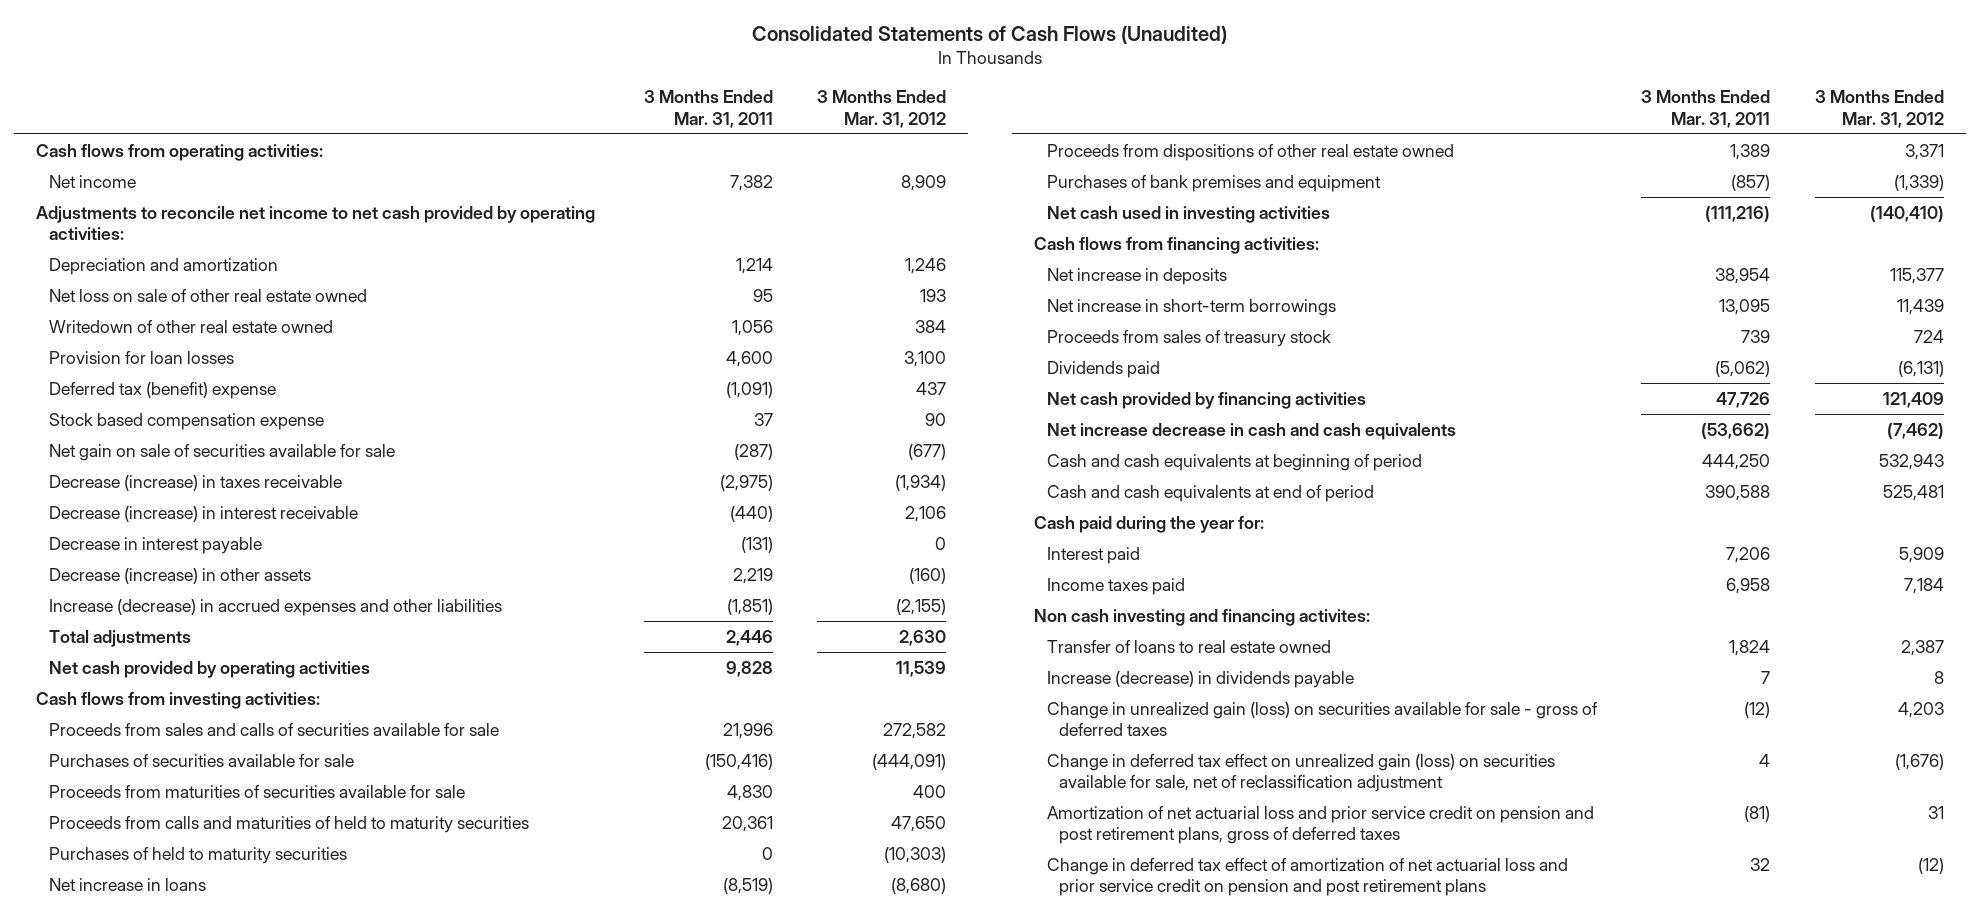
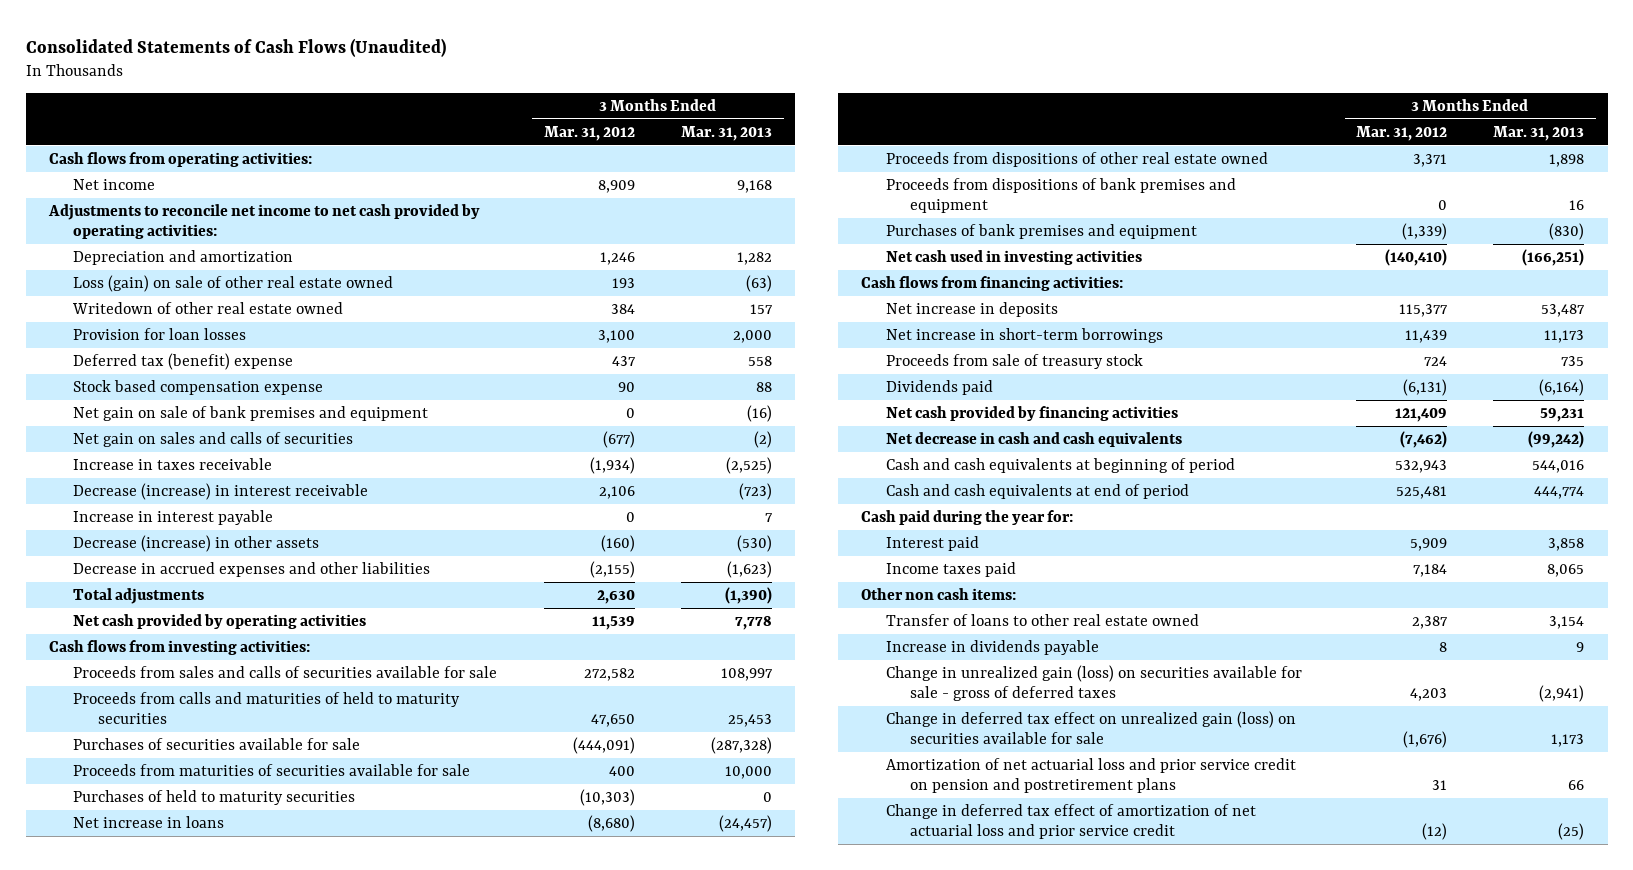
- | 3 Months Ended Mar. 31, 2011 | 3 Months Ended Mar. 31, 2012
+ | 3 Months Ended Mar. 31, 2012 | 3 Months Ended Mar. 31, 2013
- Net loss on sale of other real estate owned | 95 | 193
+ Loss (gain) on sale of other real estate owned | 193 | (63)
- Net gain on sale of securities available for sale | (287) | (677)
- Decrease (increase) in taxes receivable | (2,975) | (1,934)
+ Net gain on sale of bank premises and equipment | 0 | (16)
+ Net gain on sales and calls of securities | (677) | (2)
+ Increase in taxes receivable | (1,934) | (2,525)
- Decrease in interest payable | (131) | 0
+ Increase in interest payable | 0 | 7
- Increase (decrease) in accrued expenses and other liabilities | (1,851) | (2,155)
+ Decrease in accrued expenses and other liabilities | (2,155) | (1,623)
moved up: Proceeds from calls and maturities of held to maturity securities | 47,650 | 25,453
+ Proceeds from dispositions of bank premises and equipment | 0 | 16
- Proceeds from sales of treasury stock | 739 | 724
+ Proceeds from sale of treasury stock | 724 | 735
- Net increase decrease in cash and cash equivalents | (53,662) | (7,462)
+ Net decrease in cash and cash equivalents | (7,462) | (99,242)
- Non cash investing and financing activites:
- Transfer of loans to real estate owned | 1,824 | 2,387
- Increase (decrease) in dividends payable | 7 | 8
+ Other non cash items:
+ Transfer of loans to other real estate owned | 2,387 | 3,154
+ Increase in dividends payable | 8 | 9
- Change in deferred tax effect on unrealized gain (loss) on securities available for sale, net of reclassification adjustment | 4 | (1,676)
- Amortization of net actuarial loss and prior service credit on pension and post retirement plans, gross of deferred taxes | (81) | 31
- Change in deferred tax effect of amortization of net actuarial loss and prior service credit on pension and post retirement plans | 32 | (12)
+ Change in deferred tax effect on unrealized gain (loss) on securities available for sale | (1,676) | 1,173
+ Amortization of net actuarial loss and prior service credit on pension and postretirement plans | 31 | 66
+ Change in deferred tax effect of amortization of net actuarial loss and prior service credit | (12) | (25)

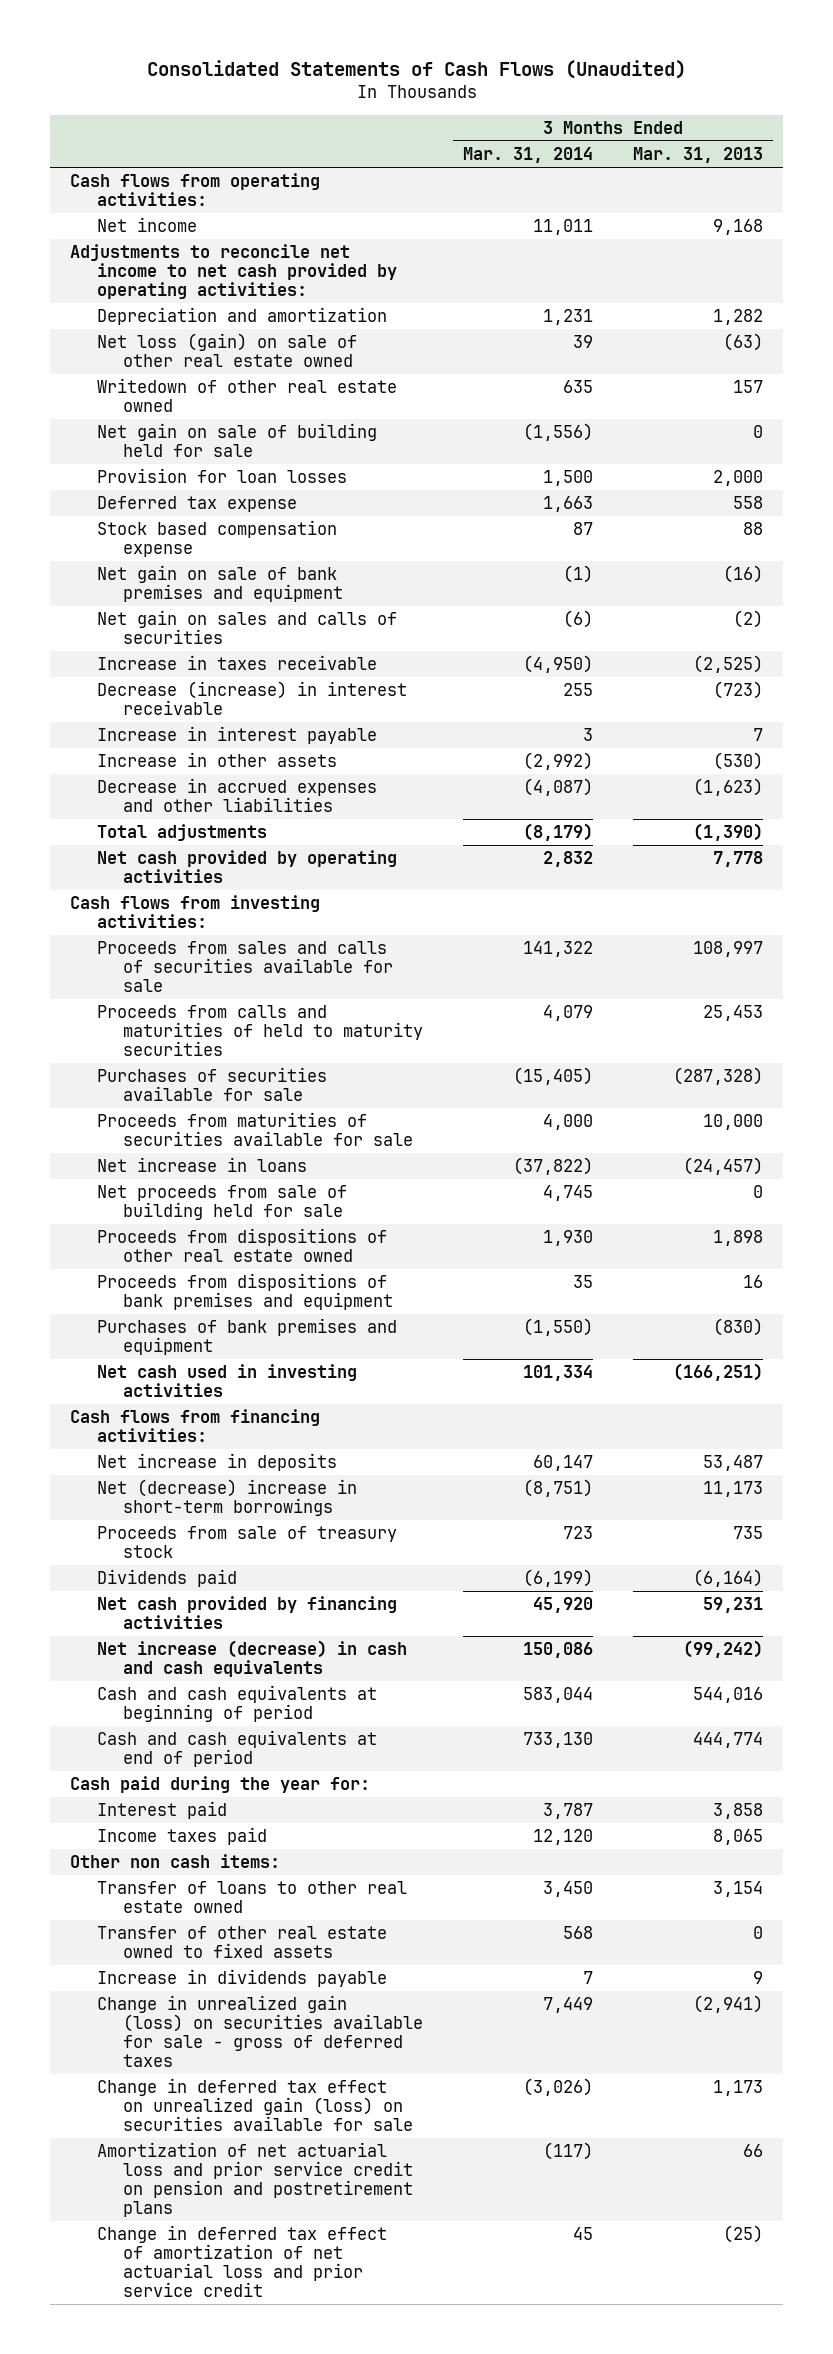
- | 3 Months Ended Mar. 31, 2012 | 3 Months Ended Mar. 31, 2013
+ | 3 Months Ended Mar. 31, 2014 | 3 Months Ended Mar. 31, 2013
- Loss (gain) on sale of other real estate owned | 193 | (63)
+ Net loss (gain) on sale of other real estate owned | 39 | (63)
+ Net gain on sale of building held for sale | (1,556) | 0
- Deferred tax (benefit) expense | 437 | 558
+ Deferred tax expense | 1,663 | 558
- Decrease (increase) in other assets | (160) | (530)
+ Increase in other assets | (2,992) | (530)
- Purchases of held to maturity securities | (10,303) | 0
+ Net proceeds from sale of building held for sale | 4,745 | 0
- Net increase in short-term borrowings | 11,439 | 11,173
+ Net (decrease) increase in short-term borrowings | (8,751) | 11,173
- Net decrease in cash and cash equivalents | (7,462) | (99,242)
+ Net increase (decrease) in cash and cash equivalents | 150,086 | (99,242)
+ Transfer of other real estate owned to fixed assets | 568 | 0

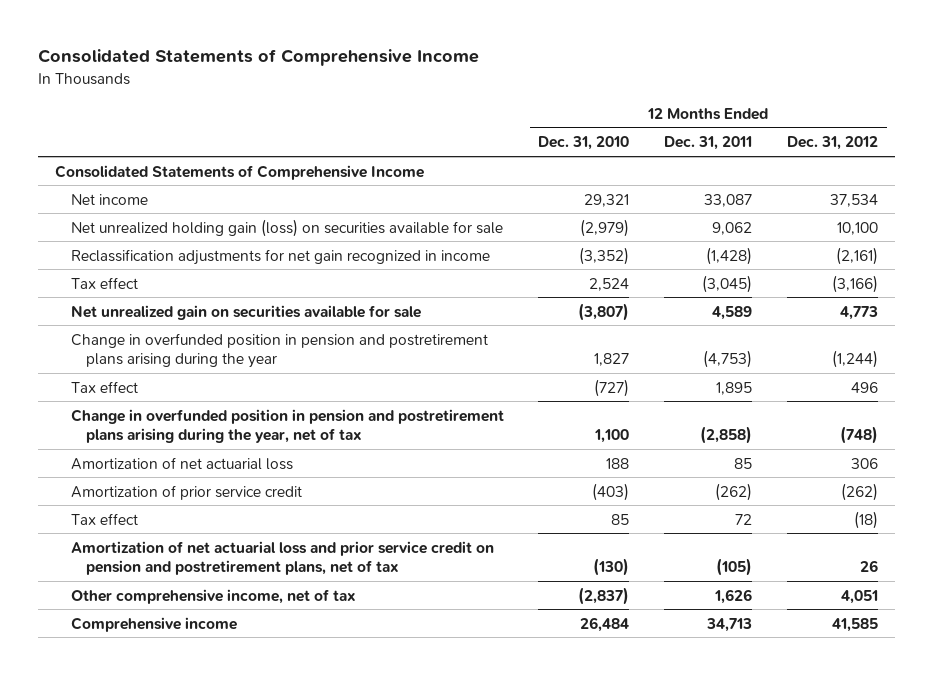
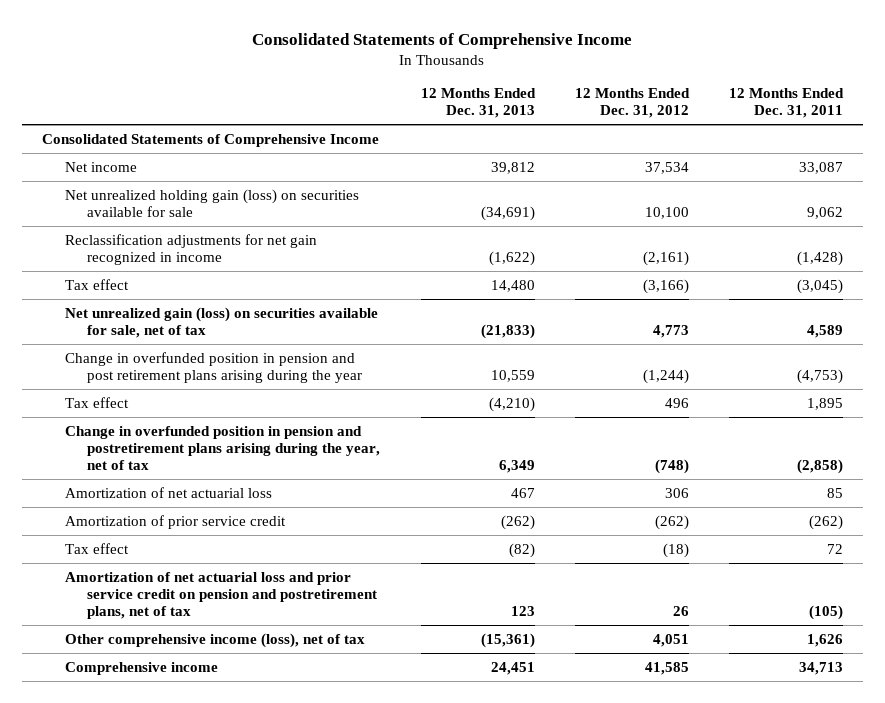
- | 12 Months Ended Dec. 31, 2010 | 12 Months Ended Dec. 31, 2011 | 12 Months Ended Dec. 31, 2012
+ | 12 Months Ended Dec. 31, 2013 | 12 Months Ended Dec. 31, 2012 | 12 Months Ended Dec. 31, 2011
- Net unrealized gain on securities available for sale | (3,807) | 4,589 | 4,773
- Change in overfunded position in pension and postretirement plans arising during the year | 1,827 | (4,753) | (1,244)
+ Net unrealized gain (loss) on securities available for sale, net of tax | (21,833) | 4,773 | 4,589
+ Change in overfunded position in pension and post retirement plans arising during the year | 10,559 | (1,244) | (4,753)
- Other comprehensive income, net of tax | (2,837) | 1,626 | 4,051
+ Other comprehensive income (loss), net of tax | (15,361) | 4,051 | 1,626

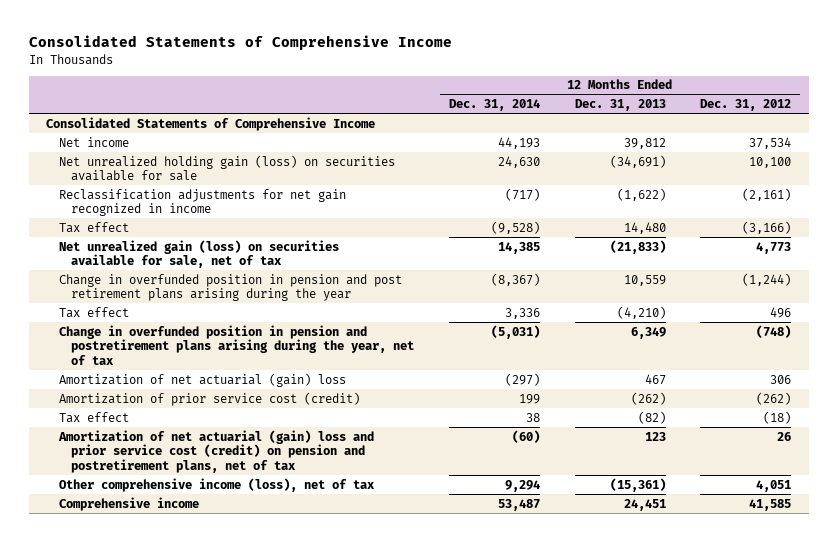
- | 12 Months Ended Dec. 31, 2013 | 12 Months Ended Dec. 31, 2012 | 12 Months Ended Dec. 31, 2011
+ | 12 Months Ended Dec. 31, 2014 | 12 Months Ended Dec. 31, 2013 | 12 Months Ended Dec. 31, 2012
- Amortization of net actuarial loss | 467 | 306 | 85
- Amortization of prior service credit | (262) | (262) | (262)
+ Amortization of net actuarial (gain) loss | (297) | 467 | 306
+ Amortization of prior service cost (credit) | 199 | (262) | (262)
- Amortization of net actuarial loss and prior service credit on pension and postretirement plans, net of tax | 123 | 26 | (105)
+ Amortization of net actuarial (gain) loss and prior service cost (credit) on pension and postretirement plans, net of tax | (60) | 123 | 26

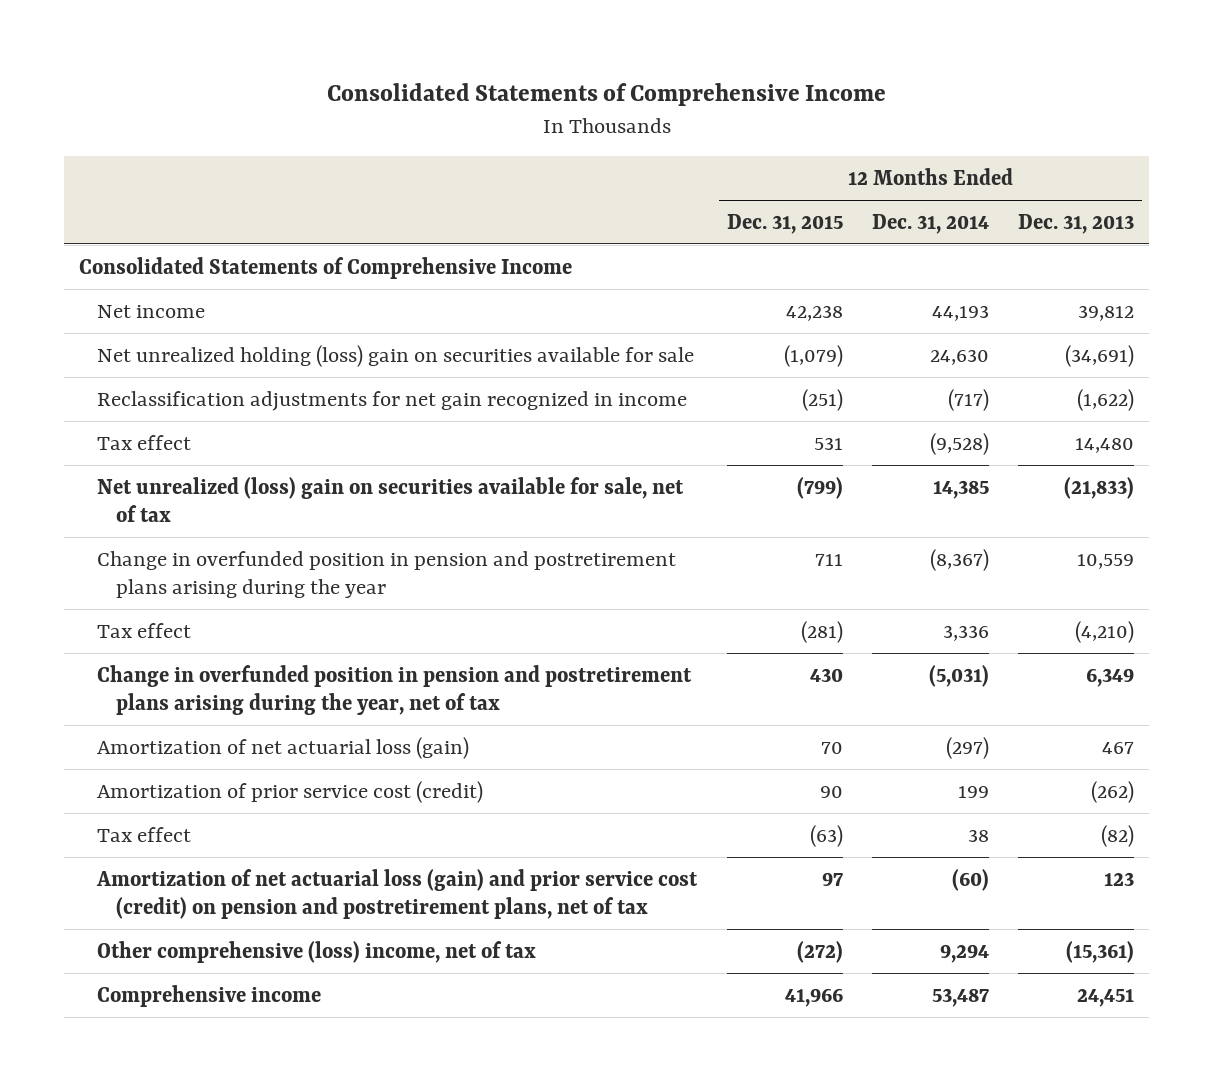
- | 12 Months Ended Dec. 31, 2014 | 12 Months Ended Dec. 31, 2013 | 12 Months Ended Dec. 31, 2012
+ | 12 Months Ended Dec. 31, 2015 | 12 Months Ended Dec. 31, 2014 | 12 Months Ended Dec. 31, 2013
- Net unrealized holding gain (loss) on securities available for sale | 24,630 | (34,691) | 10,100
+ Net unrealized holding (loss) gain on securities available for sale | (1,079) | 24,630 | (34,691)
- Net unrealized gain (loss) on securities available for sale, net of tax | 14,385 | (21,833) | 4,773
- Change in overfunded position in pension and post retirement plans arising during the year | (8,367) | 10,559 | (1,244)
+ Net unrealized (loss) gain on securities available for sale, net of tax | (799) | 14,385 | (21,833)
+ Change in overfunded position in pension and postretirement plans arising during the year | 711 | (8,367) | 10,559
- Amortization of net actuarial (gain) loss | (297) | 467 | 306
+ Amortization of net actuarial loss (gain) | 70 | (297) | 467
- Amortization of net actuarial (gain) loss and prior service cost (credit) on pension and postretirement plans, net of tax | (60) | 123 | 26
- Other comprehensive income (loss), net of tax | 9,294 | (15,361) | 4,051
+ Amortization of net actuarial loss (gain) and prior service cost (credit) on pension and postretirement plans, net of tax | 97 | (60) | 123
+ Other comprehensive (loss) income, net of tax | (272) | 9,294 | (15,361)

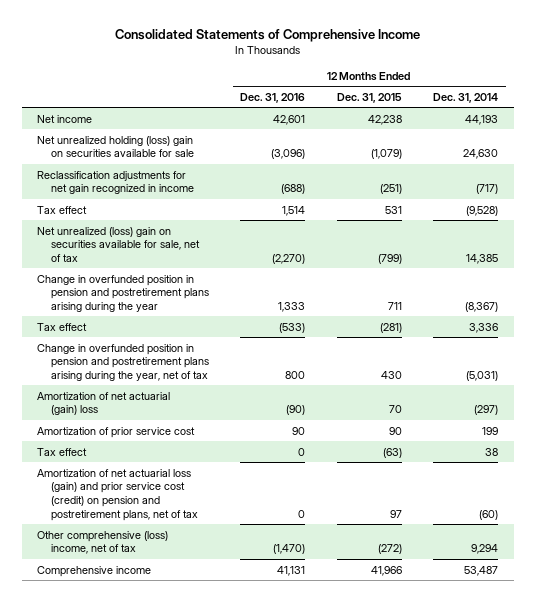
- | 12 Months Ended Dec. 31, 2015 | 12 Months Ended Dec. 31, 2014 | 12 Months Ended Dec. 31, 2013
+ | 12 Months Ended Dec. 31, 2016 | 12 Months Ended Dec. 31, 2015 | 12 Months Ended Dec. 31, 2014
- Consolidated Statements of Comprehensive Income
- Amortization of net actuarial loss (gain) | 70 | (297) | 467
- Amortization of prior service cost (credit) | 90 | 199 | (262)
+ Amortization of net actuarial (gain) loss | (90) | 70 | (297)
+ Amortization of prior service cost | 90 | 90 | 199

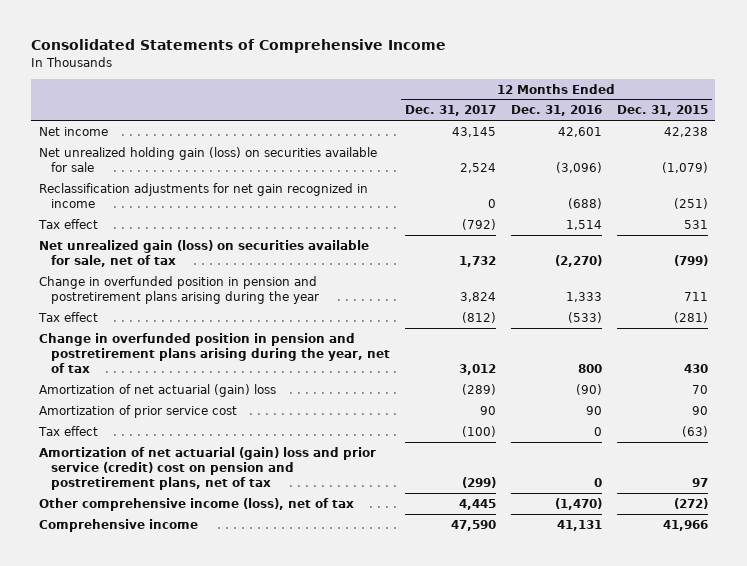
- | 12 Months Ended Dec. 31, 2016 | 12 Months Ended Dec. 31, 2015 | 12 Months Ended Dec. 31, 2014
+ | 12 Months Ended Dec. 31, 2017 | 12 Months Ended Dec. 31, 2016 | 12 Months Ended Dec. 31, 2015
- Net unrealized holding (loss) gain on securities available for sale | (3,096) | (1,079) | 24,630
+ Net unrealized holding gain (loss) on securities available for sale | 2,524 | (3,096) | (1,079)
- Net unrealized (loss) gain on securities available for sale, net of tax | (2,270) | (799) | 14,385
+ Net unrealized gain (loss) on securities available for sale, net of tax | 1,732 | (2,270) | (799)
- Amortization of net actuarial loss (gain) and prior service cost (credit) on pension and postretirement plans, net of tax | 0 | 97 | (60)
- Other comprehensive (loss) income, net of tax | (1,470) | (272) | 9,294
+ Amortization of net actuarial (gain) loss and prior service (credit) cost on pension and postretirement plans, net of tax | (299) | 0 | 97
+ Other comprehensive income (loss), net of tax | 4,445 | (1,470) | (272)

